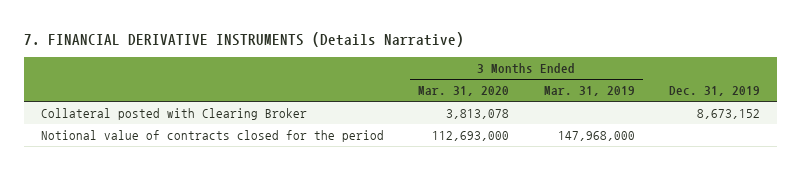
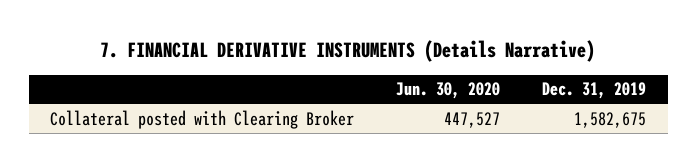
- | 3 Months Ended Mar. 31, 2020 | 3 Months Ended Mar. 31, 2019 | Dec. 31, 2019
+ | Jun. 30, 2020 | Dec. 31, 2019
- Collateral posted with Clearing Broker | 3,813,078 | | 8,673,152
- Notional value of contracts closed for the period | 112,693,000 | 147,968,000 |
+ Collateral posted with Clearing Broker | 447,527 | 1,582,675

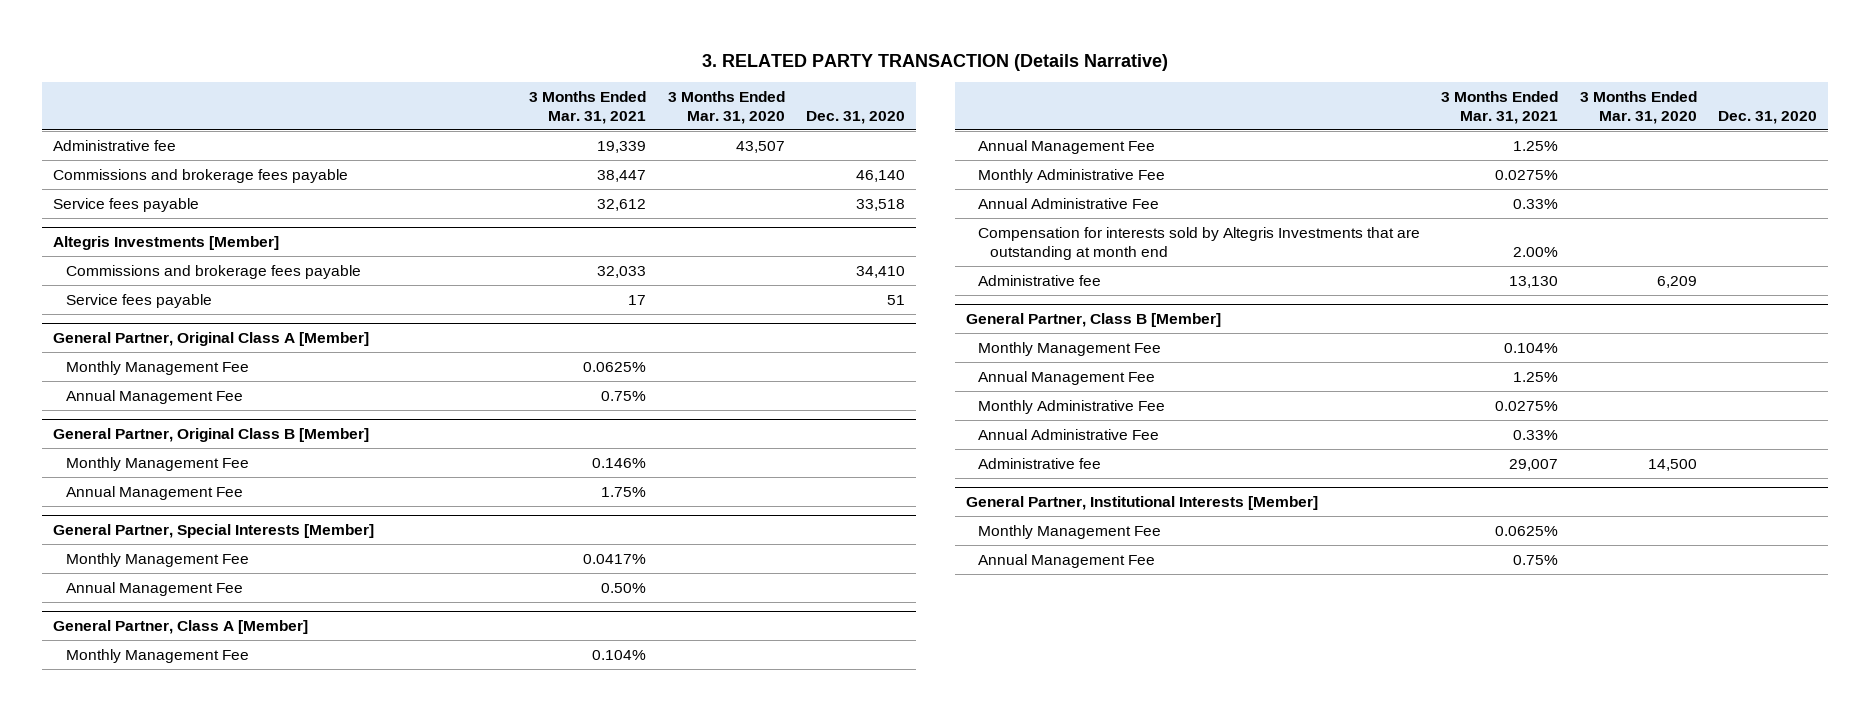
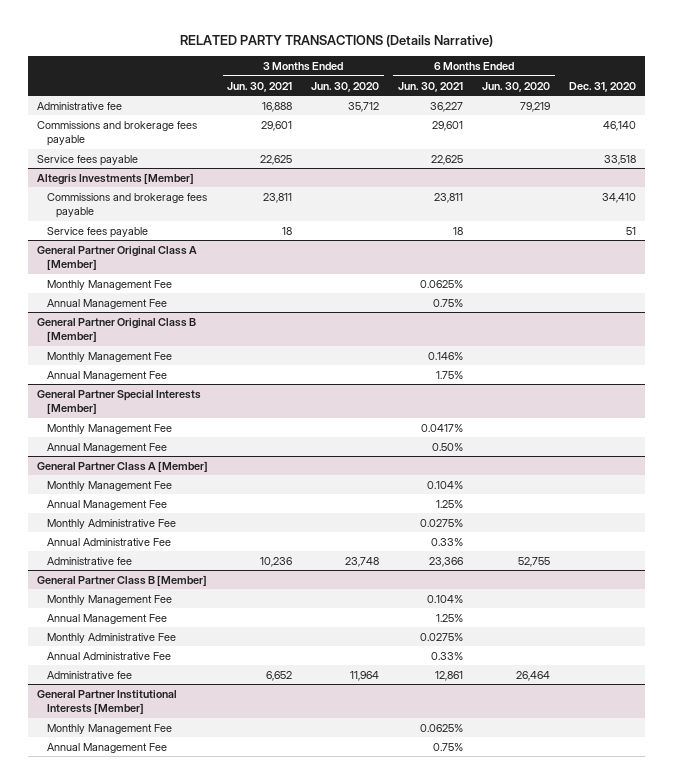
- 3. RELATED PARTY TRANSACTION (Details Narrative)
+ RELATED PARTY TRANSACTIONS (Details Narrative)
- | 3 Months Ended Mar. 31, 2021 | 3 Months Ended Mar. 31, 2020 | Dec. 31, 2020
+ | 3 Months Ended Jun. 30, 2021 | 3 Months Ended Jun. 30, 2020 | 6 Months Ended Jun. 30, 2021 | 6 Months Ended Jun. 30, 2020 | Dec. 31, 2020
- General Partner, Original Class A [Member]
+ General Partner Original Class A [Member]
- General Partner, Original Class B [Member]
+ General Partner Original Class B [Member]
- General Partner, Special Interests [Member]
+ General Partner Special Interests [Member]
- General Partner, Class A [Member]
+ General Partner Class A [Member]
- Compensation for interests sold by Altegris Investments that are outstanding at month end | 2.00% | |
- General Partner, Class B [Member]
+ General Partner Class B [Member]
- General Partner, Institutional Interests [Member]
+ General Partner Institutional Interests [Member]

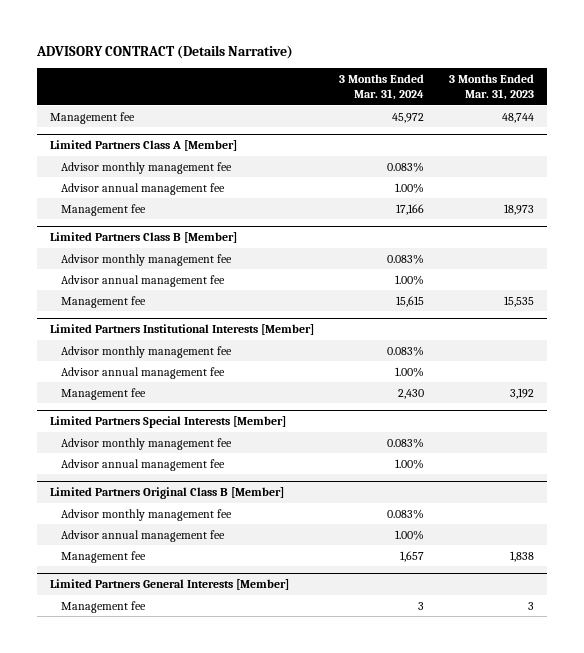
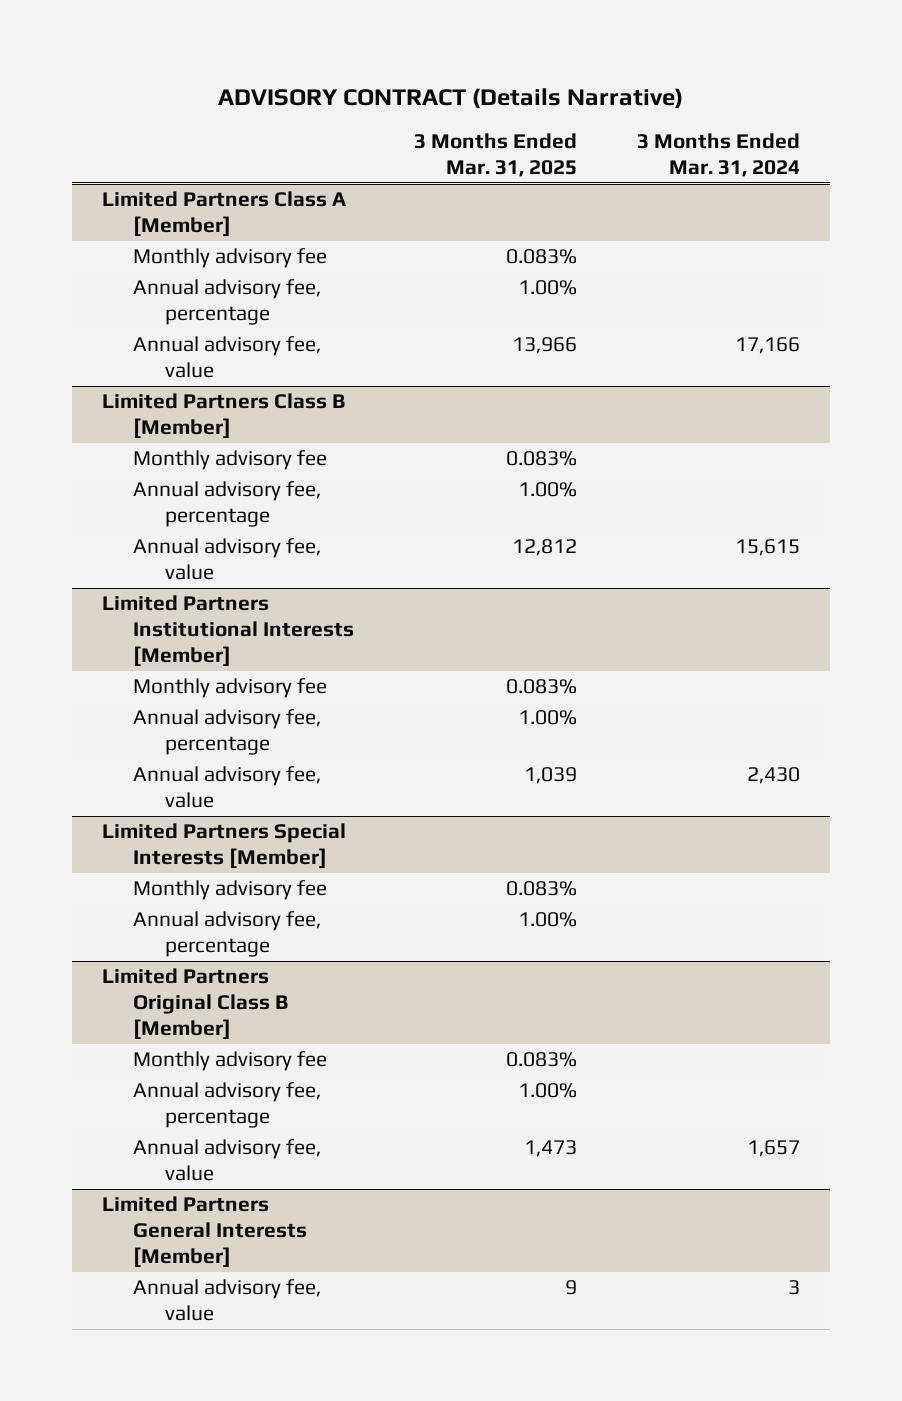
- | 3 Months Ended Mar. 31, 2024 | 3 Months Ended Mar. 31, 2023
+ | 3 Months Ended Mar. 31, 2025 | 3 Months Ended Mar. 31, 2024
- Management fee | 45,972 | 48,744
@ Limited Partners Class A [Member]
- Advisor monthly management fee | 0.083% |
- Advisor annual management fee | 1.00% |
- Management fee | 17,166 | 18,973
+ Monthly advisory fee | 0.083% |
+ Annual advisory fee, percentage | 1.00% |
+ Annual advisory fee, value | 13,966 | 17,166
@ Limited Partners Class B [Member]
- Advisor monthly management fee | 0.083% |
- Advisor annual management fee | 1.00% |
- Management fee | 15,615 | 15,535
+ Monthly advisory fee | 0.083% |
+ Annual advisory fee, percentage | 1.00% |
+ Annual advisory fee, value | 12,812 | 15,615
@ Limited Partners Institutional Interests [Member]
- Advisor monthly management fee | 0.083% |
- Advisor annual management fee | 1.00% |
- Management fee | 2,430 | 3,192
+ Monthly advisory fee | 0.083% |
+ Annual advisory fee, percentage | 1.00% |
+ Annual advisory fee, value | 1,039 | 2,430
@ Limited Partners Special Interests [Member]
- Advisor monthly management fee | 0.083% |
- Advisor annual management fee | 1.00% |
+ Monthly advisory fee | 0.083% |
+ Annual advisory fee, percentage | 1.00% |
@ Limited Partners Original Class B [Member]
- Advisor monthly management fee | 0.083% |
- Advisor annual management fee | 1.00% |
- Management fee | 1,657 | 1,838
+ Monthly advisory fee | 0.083% |
+ Annual advisory fee, percentage | 1.00% |
+ Annual advisory fee, value | 1,473 | 1,657
@ Limited Partners General Interests [Member]
- Management fee | 3 | 3
+ Annual advisory fee, value | 9 | 3

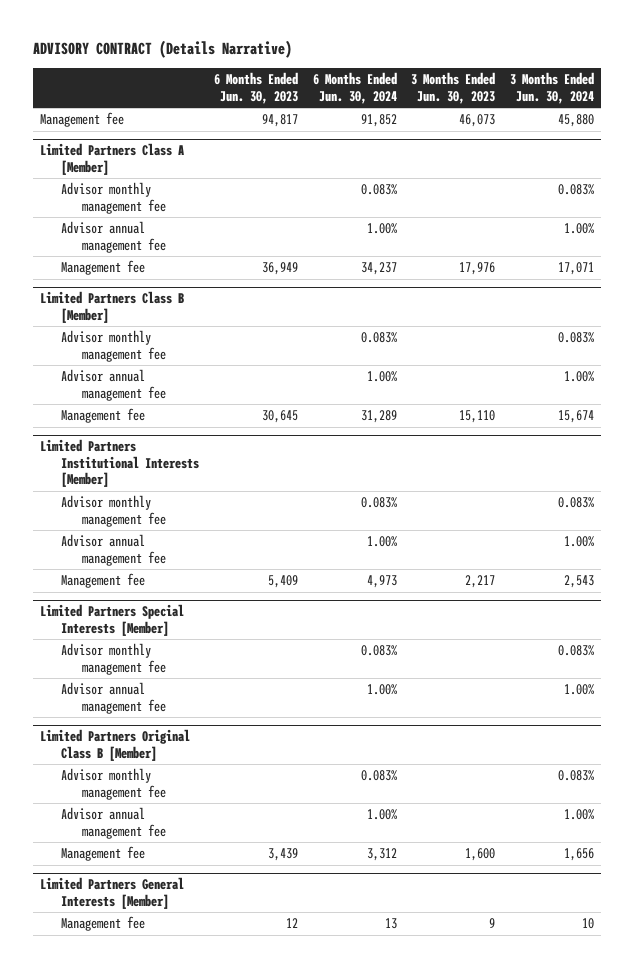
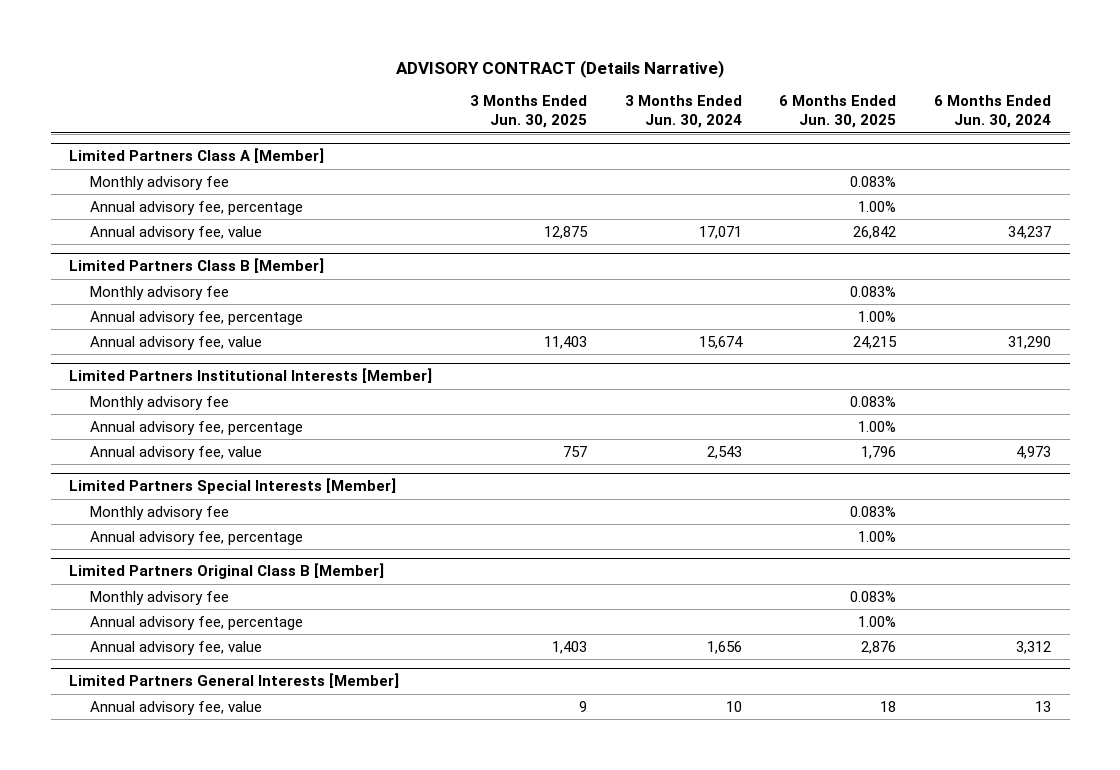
- | 6 Months Ended Jun. 30, 2023 | 6 Months Ended Jun. 30, 2024 | 3 Months Ended Jun. 30, 2023 | 3 Months Ended Jun. 30, 2024
+ | 3 Months Ended Jun. 30, 2025 | 3 Months Ended Jun. 30, 2024 | 6 Months Ended Jun. 30, 2025 | 6 Months Ended Jun. 30, 2024
- Management fee | 94,817 | 91,852 | 46,073 | 45,880
@ Limited Partners Class A [Member]
- Advisor monthly management fee | | 0.083% | | 0.083%
- Advisor annual management fee | | 1.00% | | 1.00%
- Management fee | 36,949 | 34,237 | 17,976 | 17,071
+ Monthly advisory fee | | | 0.083% |
+ Annual advisory fee, percentage | | | 1.00% |
+ Annual advisory fee, value | 12,875 | 17,071 | 26,842 | 34,237
@ Limited Partners Class B [Member]
- Advisor monthly management fee | | 0.083% | | 0.083%
- Advisor annual management fee | | 1.00% | | 1.00%
- Management fee | 30,645 | 31,289 | 15,110 | 15,674
+ Monthly advisory fee | | | 0.083% |
+ Annual advisory fee, percentage | | | 1.00% |
+ Annual advisory fee, value | 11,403 | 15,674 | 24,215 | 31,290
@ Limited Partners Institutional Interests [Member]
- Advisor monthly management fee | | 0.083% | | 0.083%
- Advisor annual management fee | | 1.00% | | 1.00%
- Management fee | 5,409 | 4,973 | 2,217 | 2,543
+ Monthly advisory fee | | | 0.083% |
+ Annual advisory fee, percentage | | | 1.00% |
+ Annual advisory fee, value | 757 | 2,543 | 1,796 | 4,973
@ Limited Partners Special Interests [Member]
- Advisor monthly management fee | | 0.083% | | 0.083%
- Advisor annual management fee | | 1.00% | | 1.00%
+ Monthly advisory fee | | | 0.083% |
+ Annual advisory fee, percentage | | | 1.00% |
@ Limited Partners Original Class B [Member]
- Advisor monthly management fee | | 0.083% | | 0.083%
- Advisor annual management fee | | 1.00% | | 1.00%
- Management fee | 3,439 | 3,312 | 1,600 | 1,656
+ Monthly advisory fee | | | 0.083% |
+ Annual advisory fee, percentage | | | 1.00% |
+ Annual advisory fee, value | 1,403 | 1,656 | 2,876 | 3,312
@ Limited Partners General Interests [Member]
- Management fee | 12 | 13 | 9 | 10
+ Annual advisory fee, value | 9 | 10 | 18 | 13

